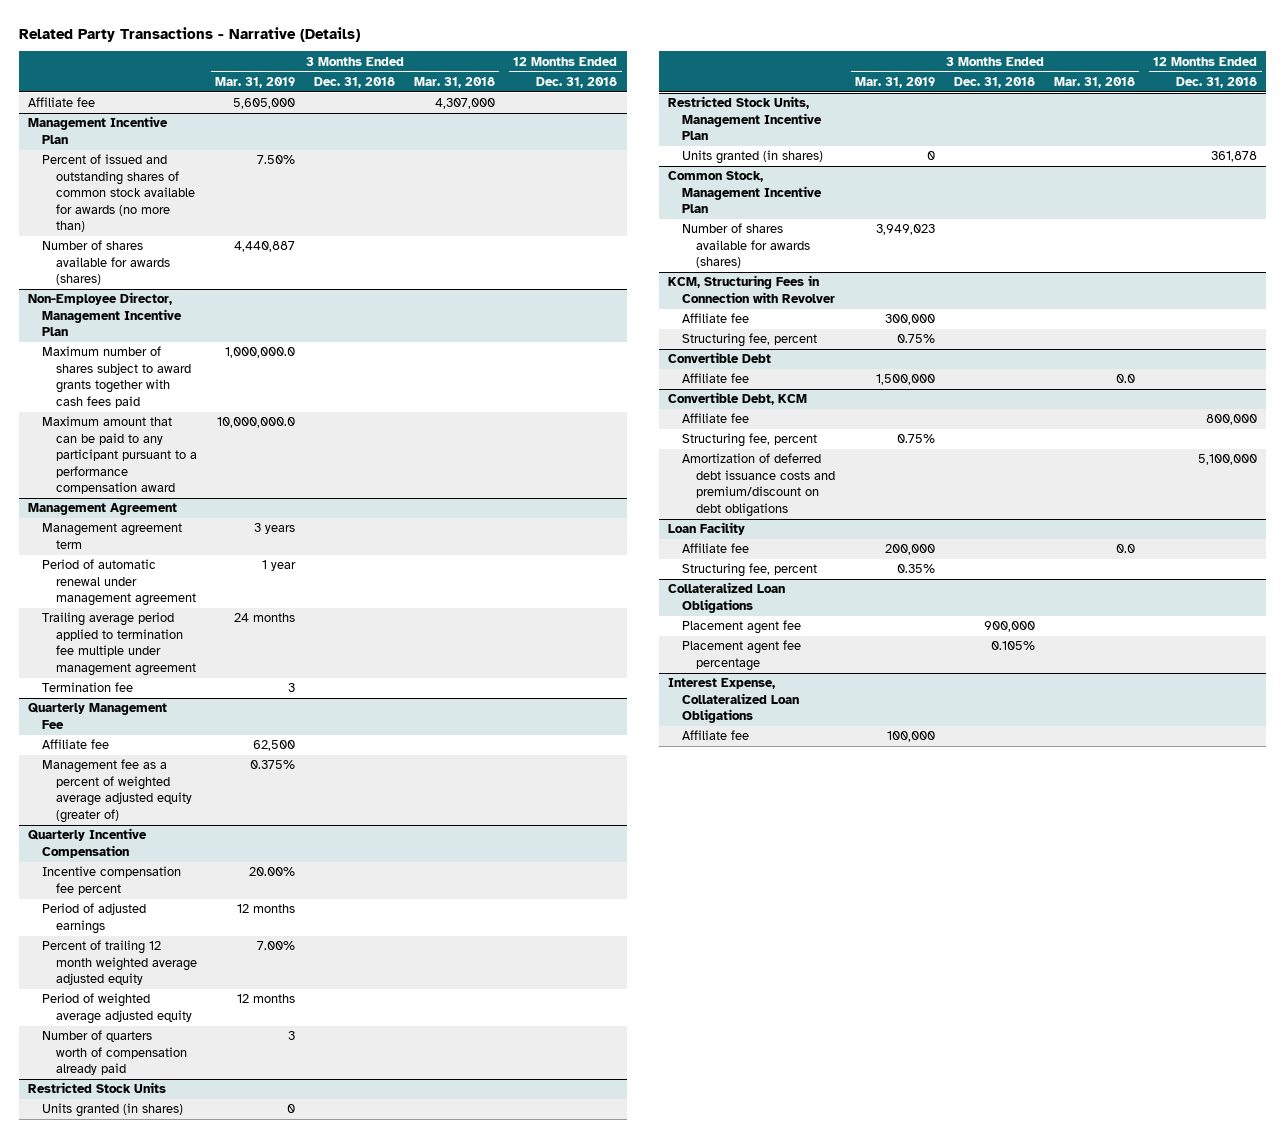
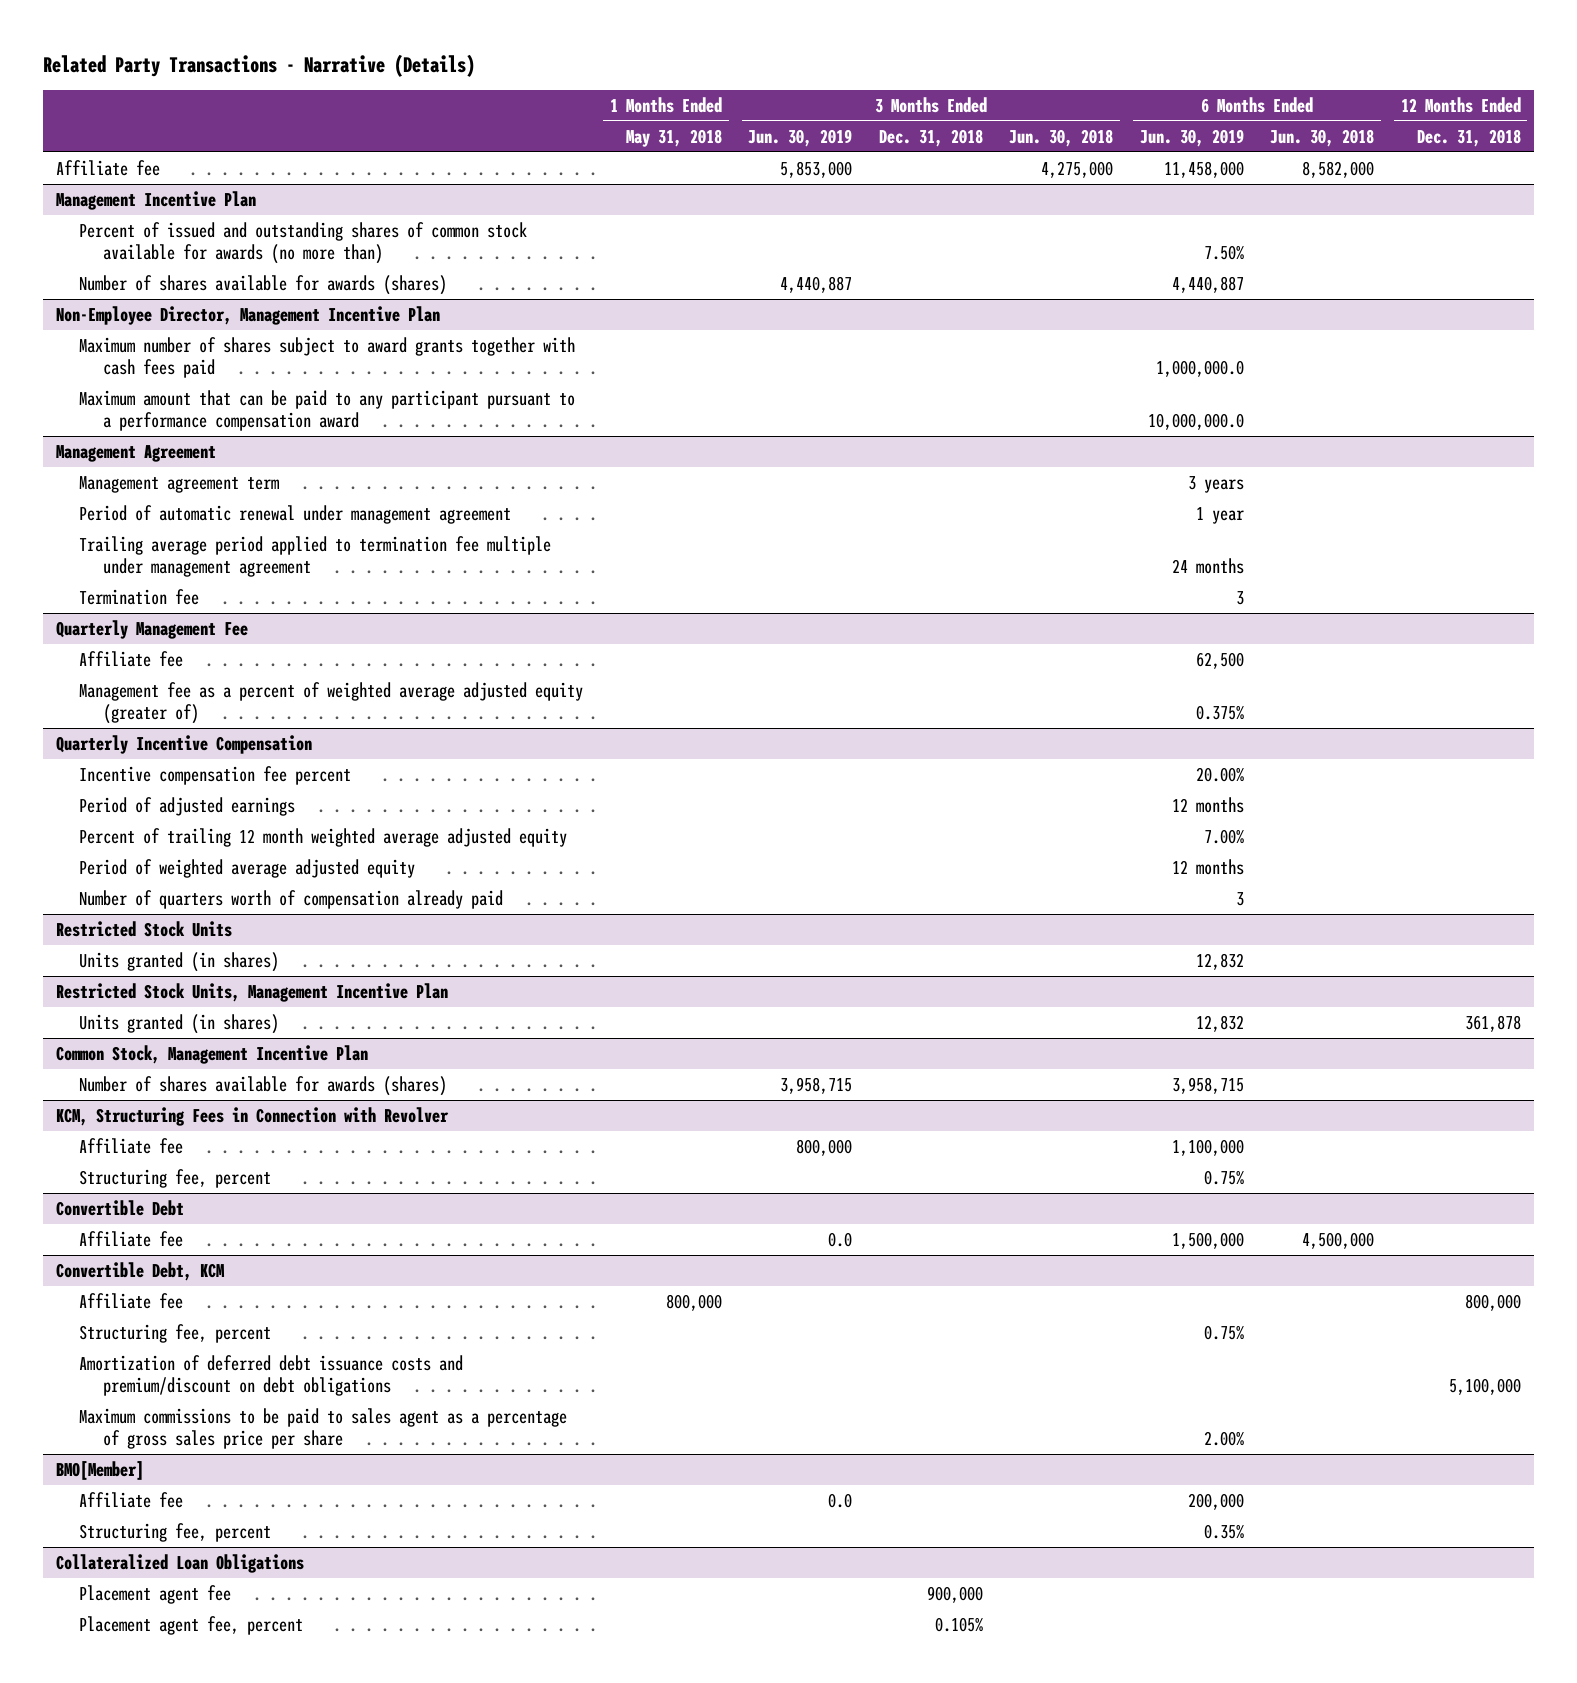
- | 3 Months Ended Mar. 31, 2019 | 3 Months Ended Dec. 31, 2018 | 3 Months Ended Mar. 31, 2018 | 12 Months Ended Dec. 31, 2018
+ | 1 Months Ended May 31, 2018 | 3 Months Ended Jun. 30, 2019 | 3 Months Ended Dec. 31, 2018 | 3 Months Ended Jun. 30, 2018 | 6 Months Ended Jun. 30, 2019 | 6 Months Ended Jun. 30, 2018 | 12 Months Ended Dec. 31, 2018
- Loan Facility
- Affiliate fee | 200,000 | | 0.0 |
- Structuring fee, percent | 0.35% | | |
@ Convertible Debt, KCM
+ Maximum commissions to be paid to sales agent as a percentage of gross sales price per share | | | | | 2.00% | |
+ BMO[Member]
+ Affiliate fee | | 0.0 | | | 200,000 | |
+ Structuring fee, percent | | | | | 0.35% | |
@ Collateralized Loan Obligations
- Placement agent fee percentage | | 0.105% | |
- Interest Expense, Collateralized Loan Obligations
- Affiliate fee | 100,000 | | |
@ Collateralized Loan Obligations
+ Placement agent fee, percent | | | 0.105% | | | |

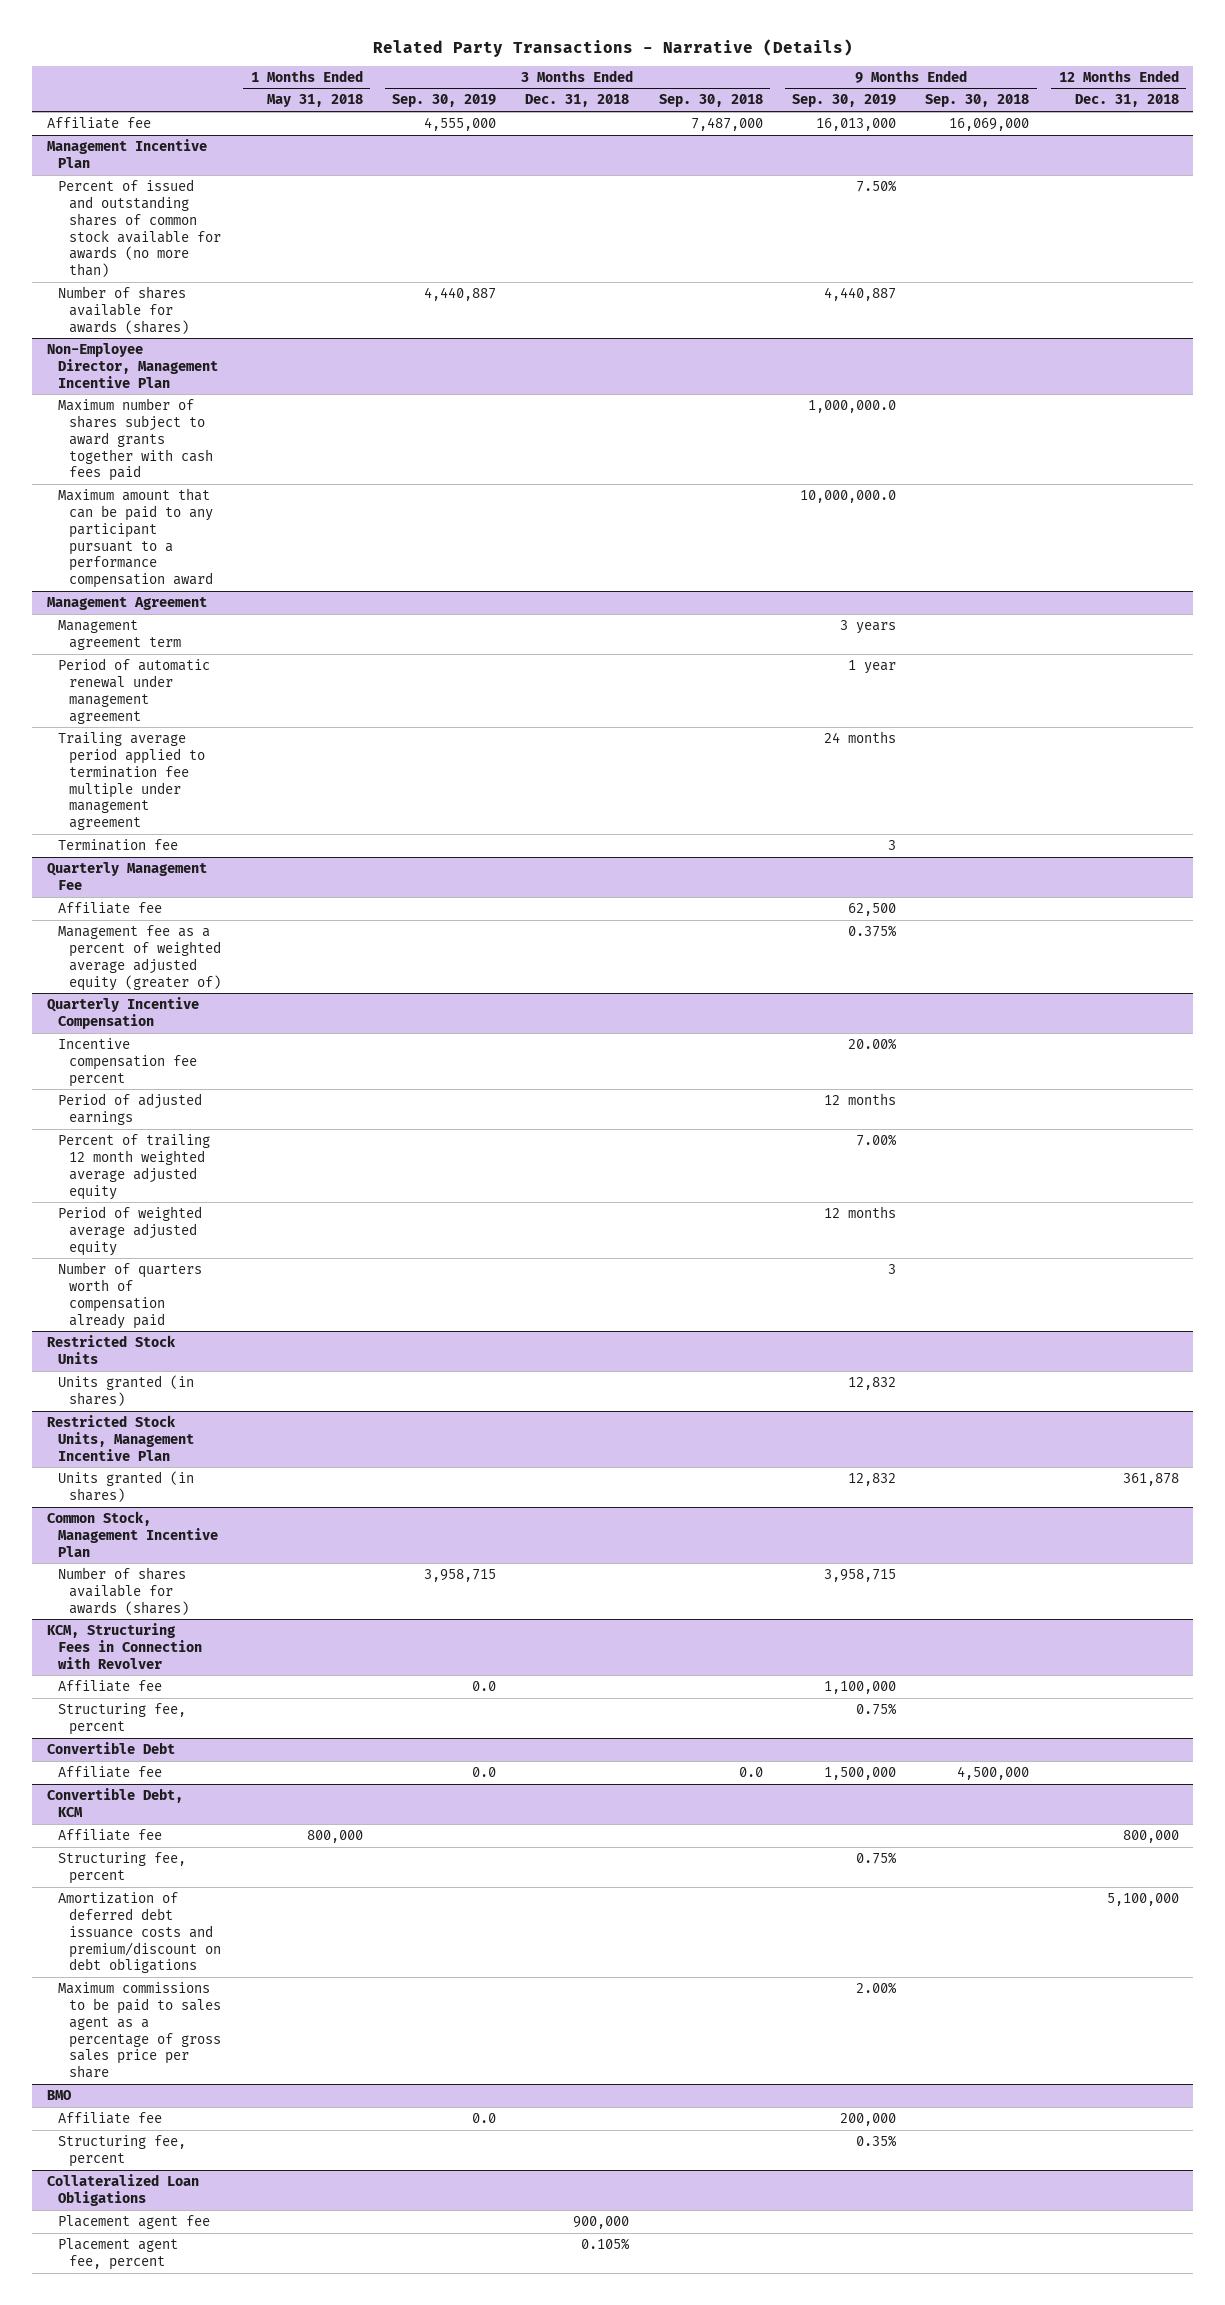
- | 1 Months Ended May 31, 2018 | 3 Months Ended Jun. 30, 2019 | 3 Months Ended Dec. 31, 2018 | 3 Months Ended Jun. 30, 2018 | 6 Months Ended Jun. 30, 2019 | 6 Months Ended Jun. 30, 2018 | 12 Months Ended Dec. 31, 2018
+ | 1 Months Ended May 31, 2018 | 3 Months Ended Sep. 30, 2019 | 3 Months Ended Dec. 31, 2018 | 3 Months Ended Sep. 30, 2018 | 9 Months Ended Sep. 30, 2019 | 9 Months Ended Sep. 30, 2018 | 12 Months Ended Dec. 31, 2018
- BMO[Member]
+ BMO

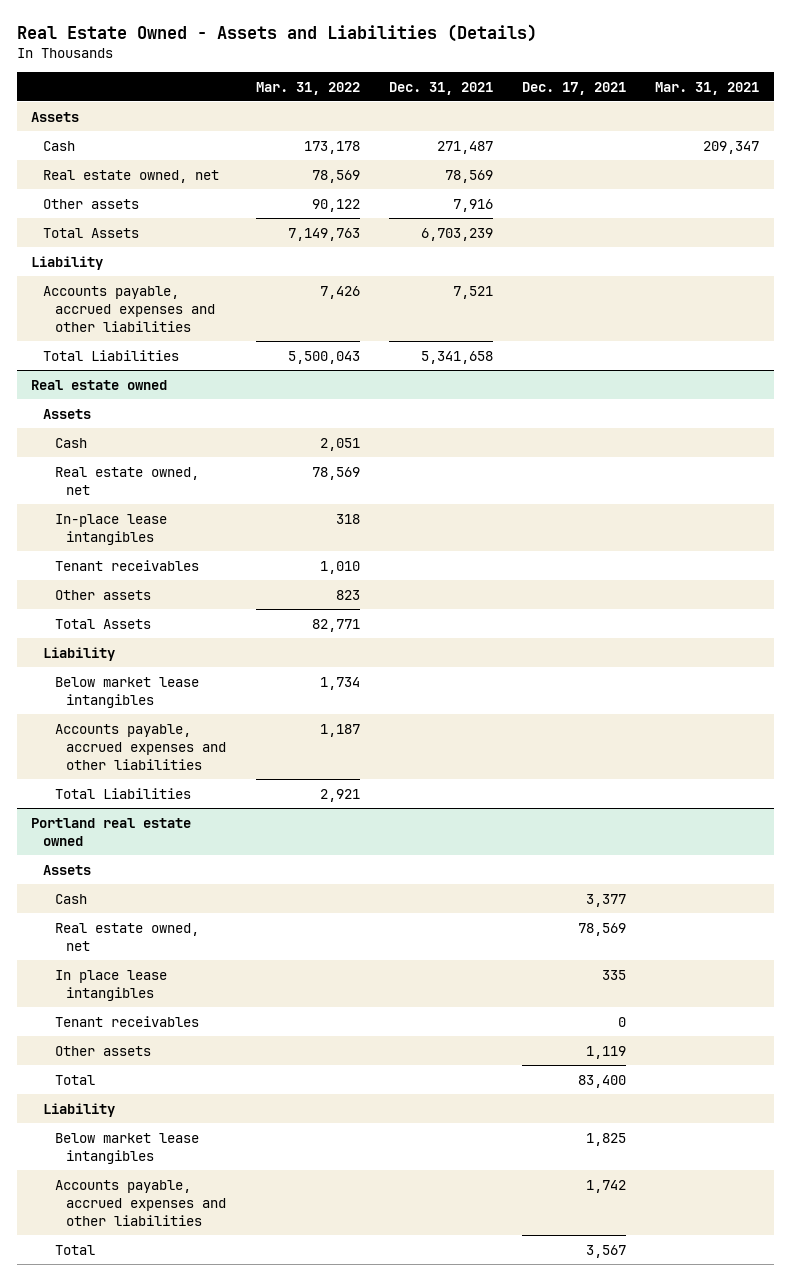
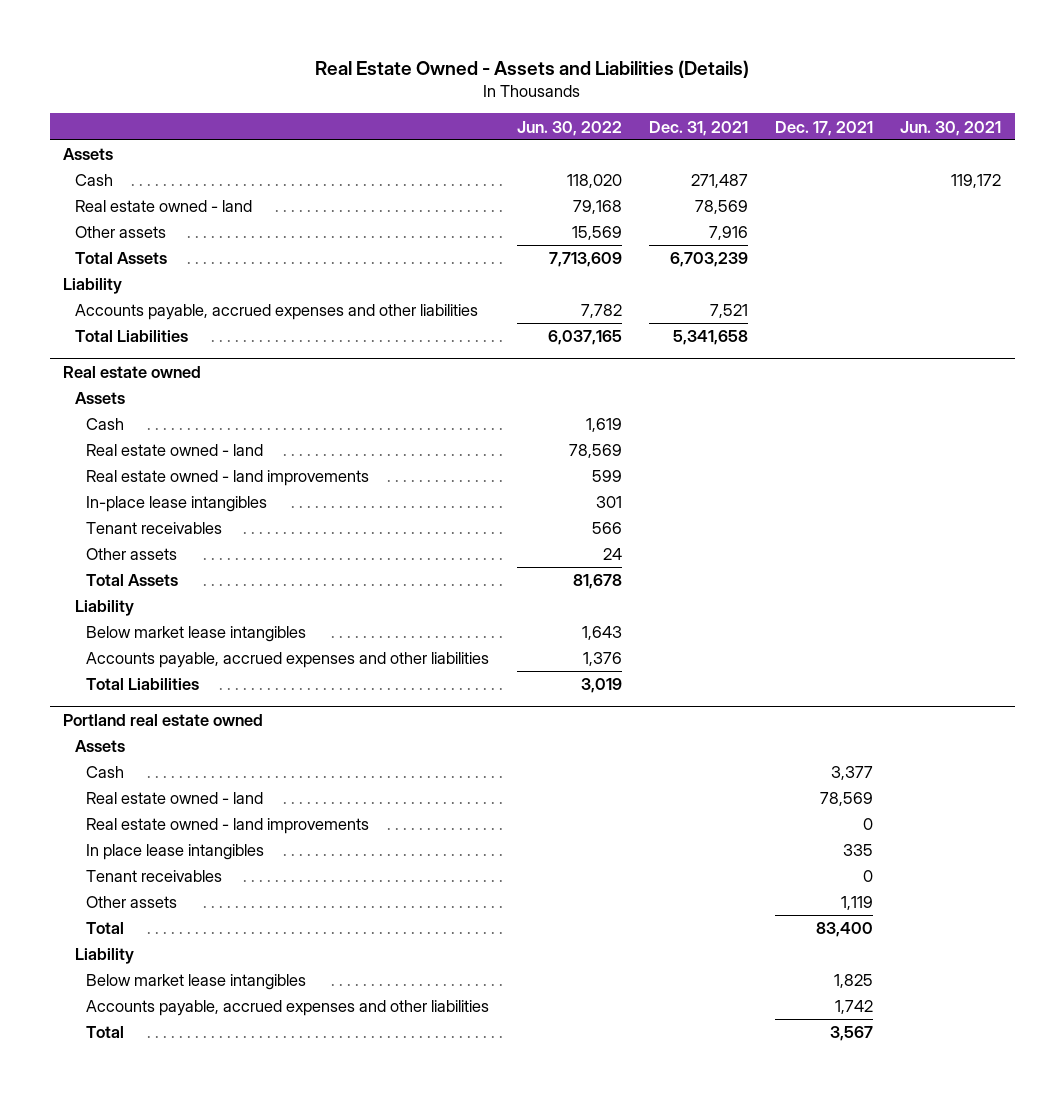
- | Mar. 31, 2022 | Dec. 31, 2021 | Dec. 17, 2021 | Mar. 31, 2021
+ | Jun. 30, 2022 | Dec. 31, 2021 | Dec. 17, 2021 | Jun. 30, 2021
- Real estate owned, net | 78,569 | 78,569 | |
+ Real estate owned - land | 79,168 | 78,569 | |
@ Real estate owned
- Real estate owned, net | 78,569 | | |
+ Real estate owned - land | 78,569 | | |
+ Real estate owned - land improvements | 599 | | |
@ Portland real estate owned
- Real estate owned, net | | | 78,569 |
+ Real estate owned - land | | | 78,569 |
+ Real estate owned - land improvements | | | 0 |

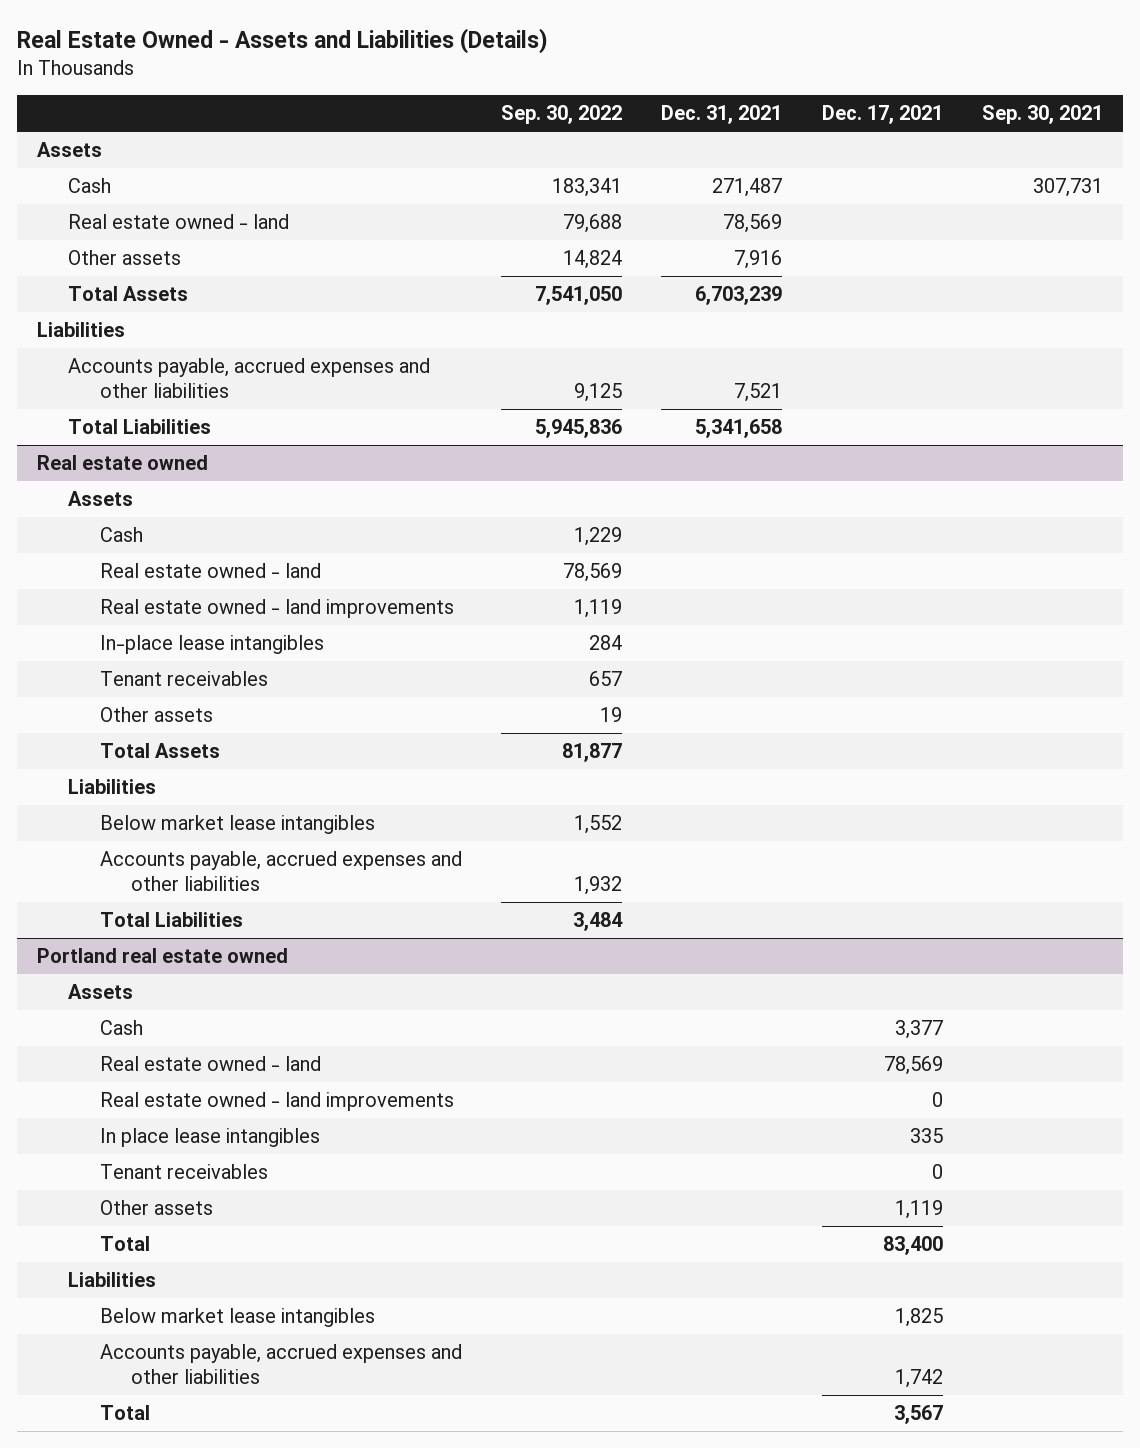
- | Jun. 30, 2022 | Dec. 31, 2021 | Dec. 17, 2021 | Jun. 30, 2021
+ | Sep. 30, 2022 | Dec. 31, 2021 | Dec. 17, 2021 | Sep. 30, 2021
- Liability
+ Liabilities
@ Real estate owned
- Liability
+ Liabilities
@ Portland real estate owned
- Liability
+ Liabilities

